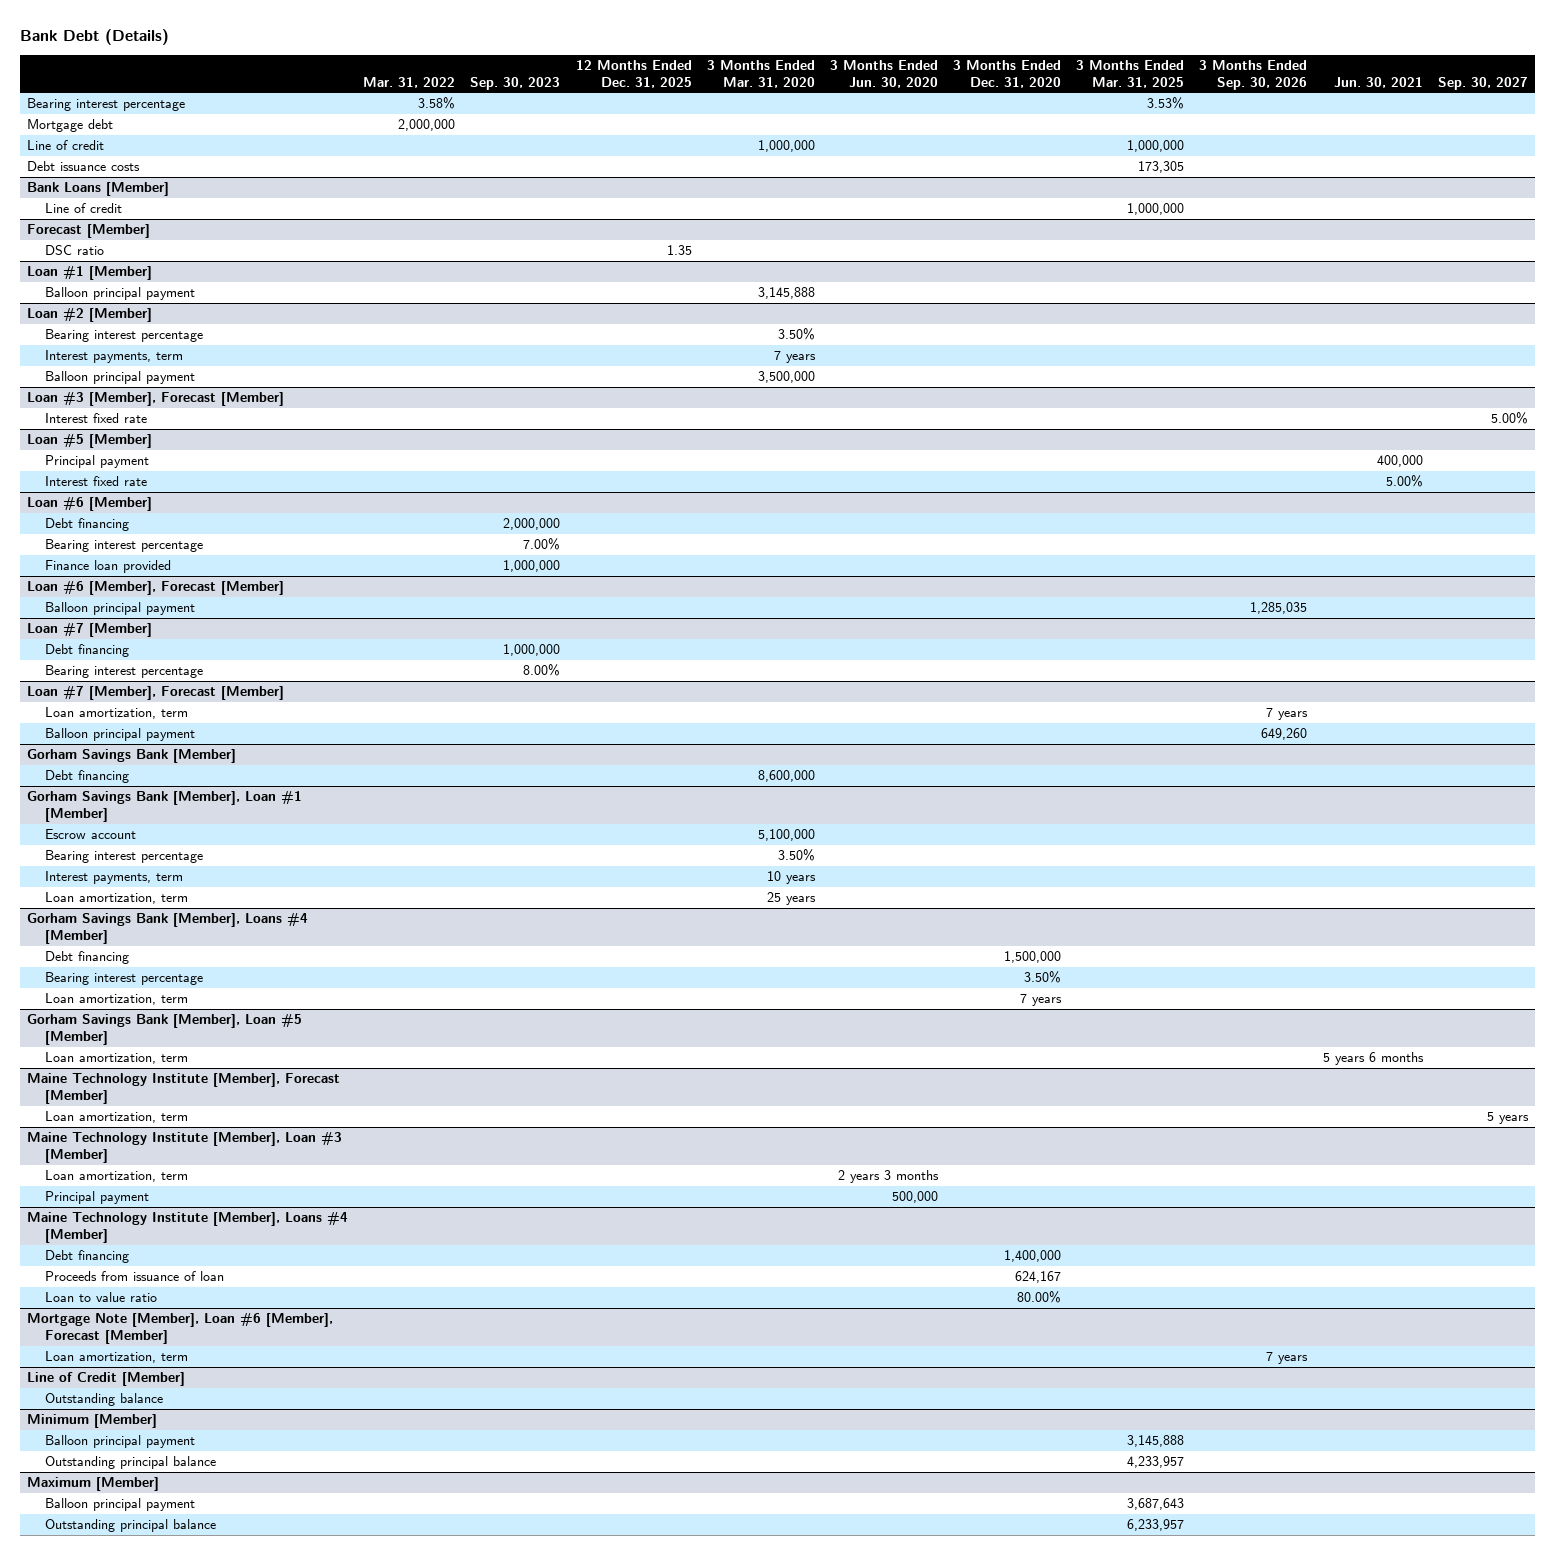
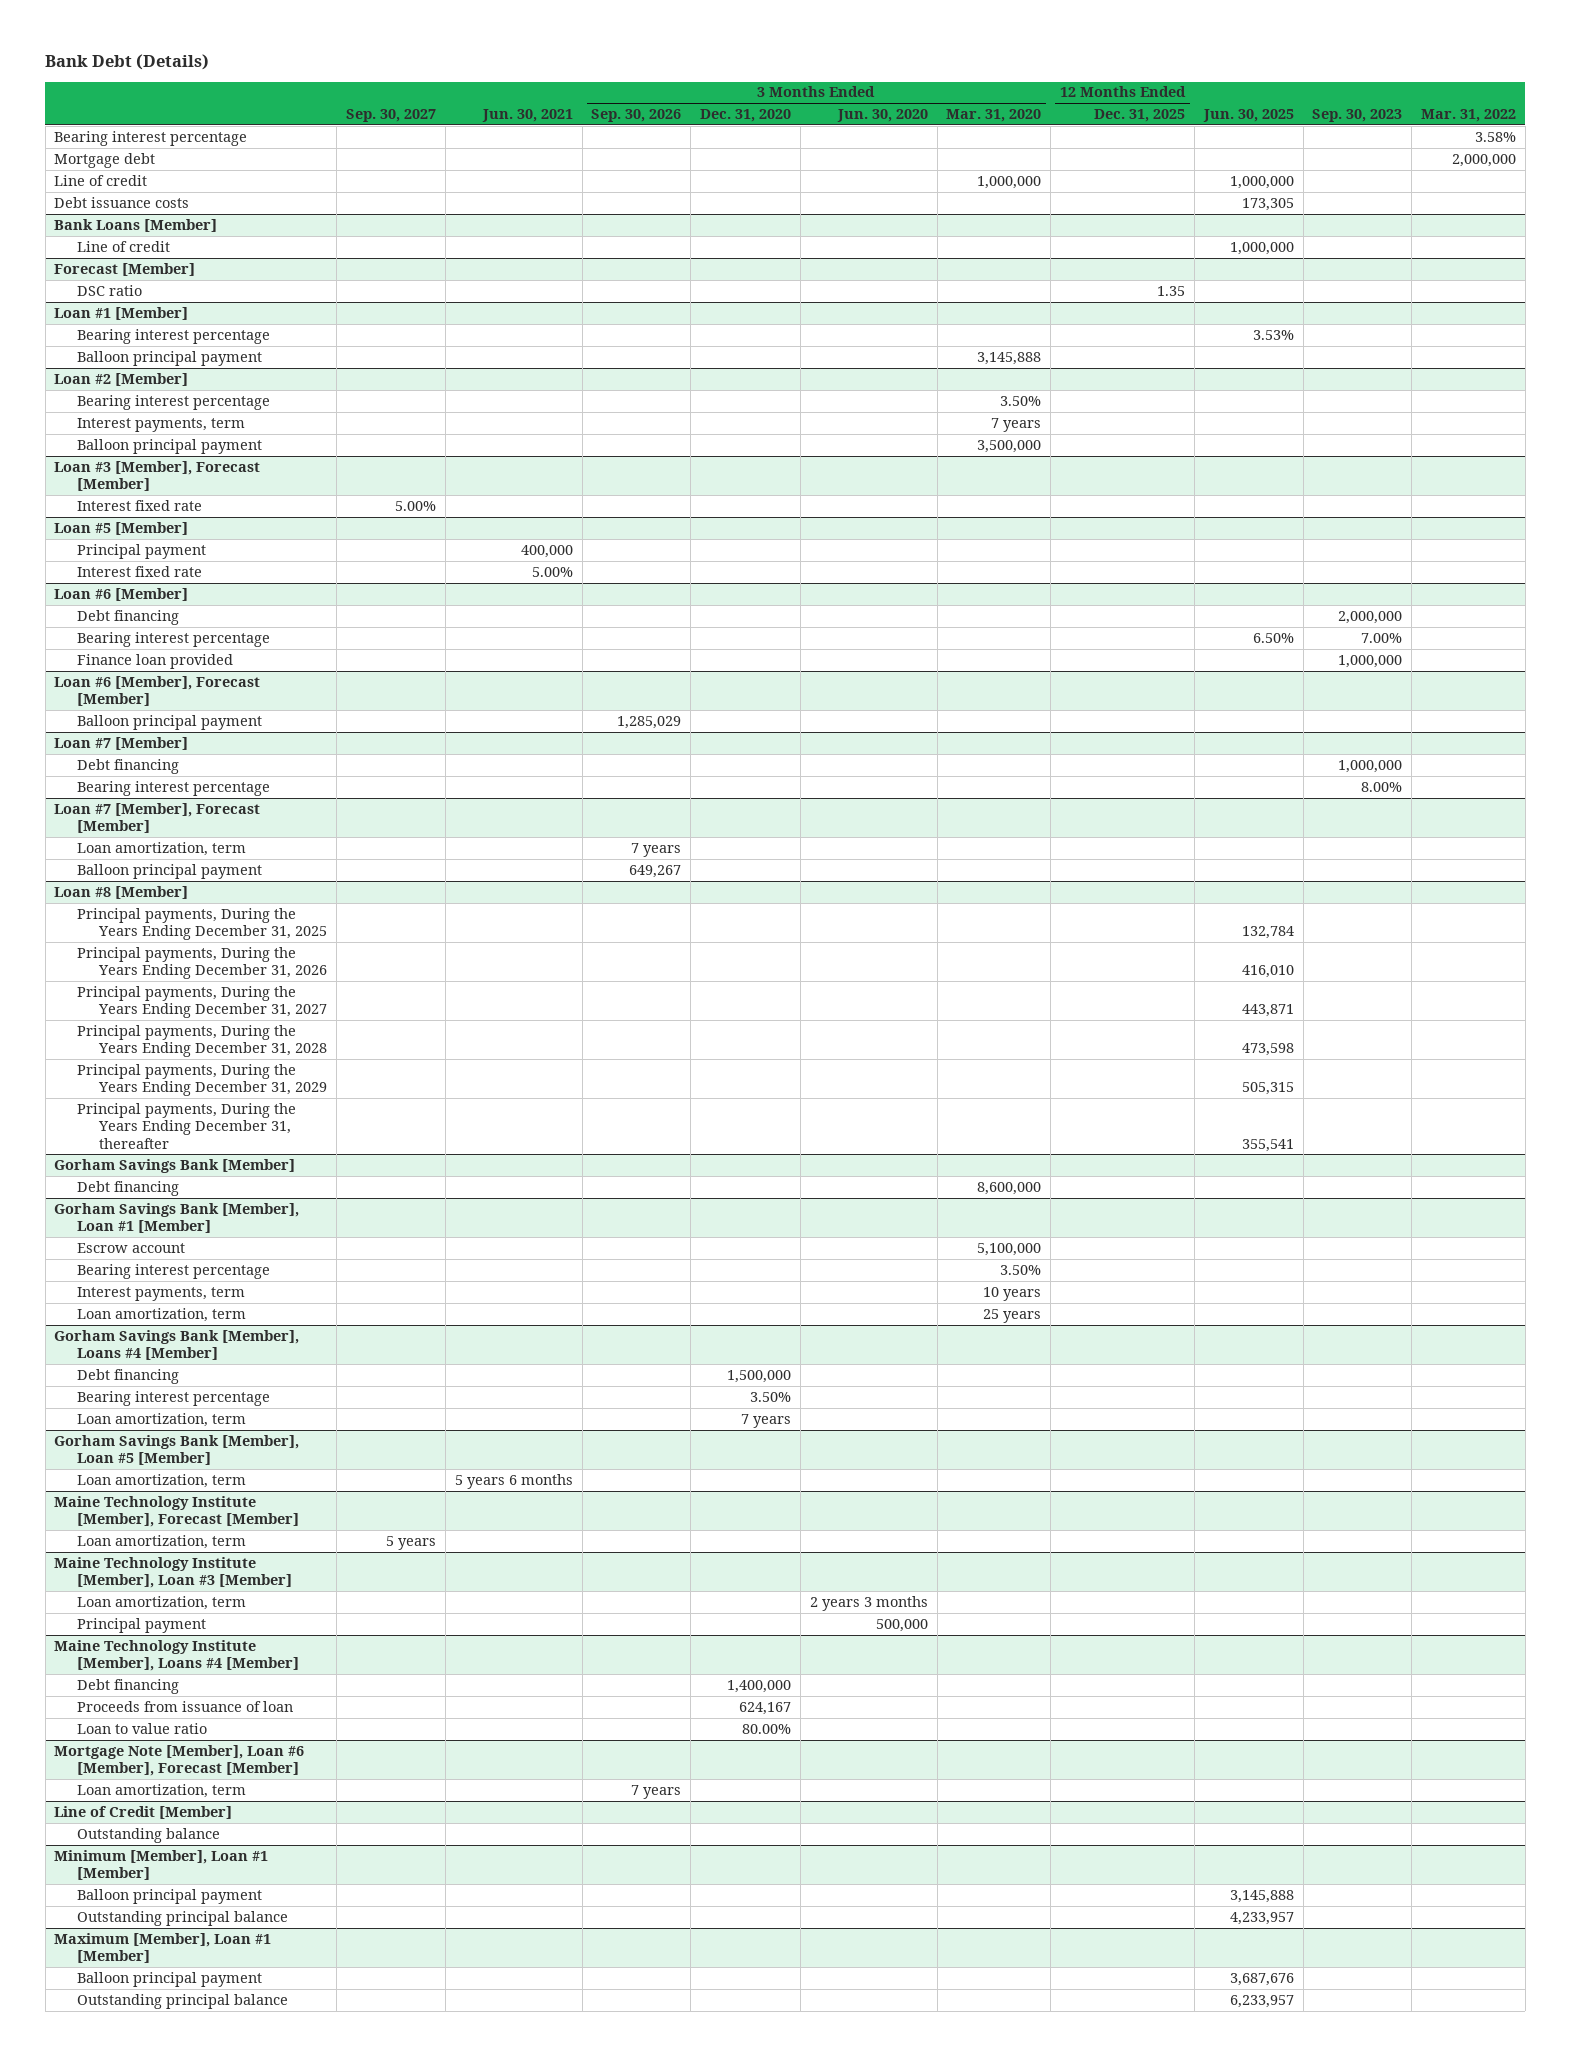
- | Mar. 31, 2022 | Sep. 30, 2023 | 12 Months Ended Dec. 31, 2025 | 3 Months Ended Mar. 31, 2020 | 3 Months Ended Jun. 30, 2020 | 3 Months Ended Dec. 31, 2020 | 3 Months Ended Mar. 31, 2025 | 3 Months Ended Sep. 30, 2026 | Jun. 30, 2021 | Sep. 30, 2027
+ | Sep. 30, 2027 | Jun. 30, 2021 | 3 Months Ended Sep. 30, 2026 | 3 Months Ended Dec. 31, 2020 | 3 Months Ended Jun. 30, 2020 | 3 Months Ended Mar. 31, 2020 | 12 Months Ended Dec. 31, 2025 | Jun. 30, 2025 | Sep. 30, 2023 | Mar. 31, 2022
@ Loan #1 [Member]
+ Bearing interest percentage | | | | | | | | 3.53% | |
@ Loan #6 [Member], Forecast [Member]
- Balloon principal payment | | | | | | | | 1,285,035 | |
+ Balloon principal payment | | | 1,285,029 | | | | | | |
@ Loan #7 [Member], Forecast [Member]
- Balloon principal payment | | | | | | | | 649,260 | |
+ Balloon principal payment | | | 649,267 | | | | | | |
+ Loan #8 [Member]
+ Principal payments, During the Years Ending December 31, 2025 | | | | | | | | 132,784 | |
+ Principal payments, During the Years Ending December 31, 2026 | | | | | | | | 416,010 | |
+ Principal payments, During the Years Ending December 31, 2027 | | | | | | | | 443,871 | |
+ Principal payments, During the Years Ending December 31, 2028 | | | | | | | | 473,598 | |
+ Principal payments, During the Years Ending December 31, 2029 | | | | | | | | 505,315 | |
+ Principal payments, During the Years Ending December 31, thereafter | | | | | | | | 355,541 | |
- Minimum [Member]
+ Minimum [Member], Loan #1 [Member]
- Maximum [Member]
+ Maximum [Member], Loan #1 [Member]

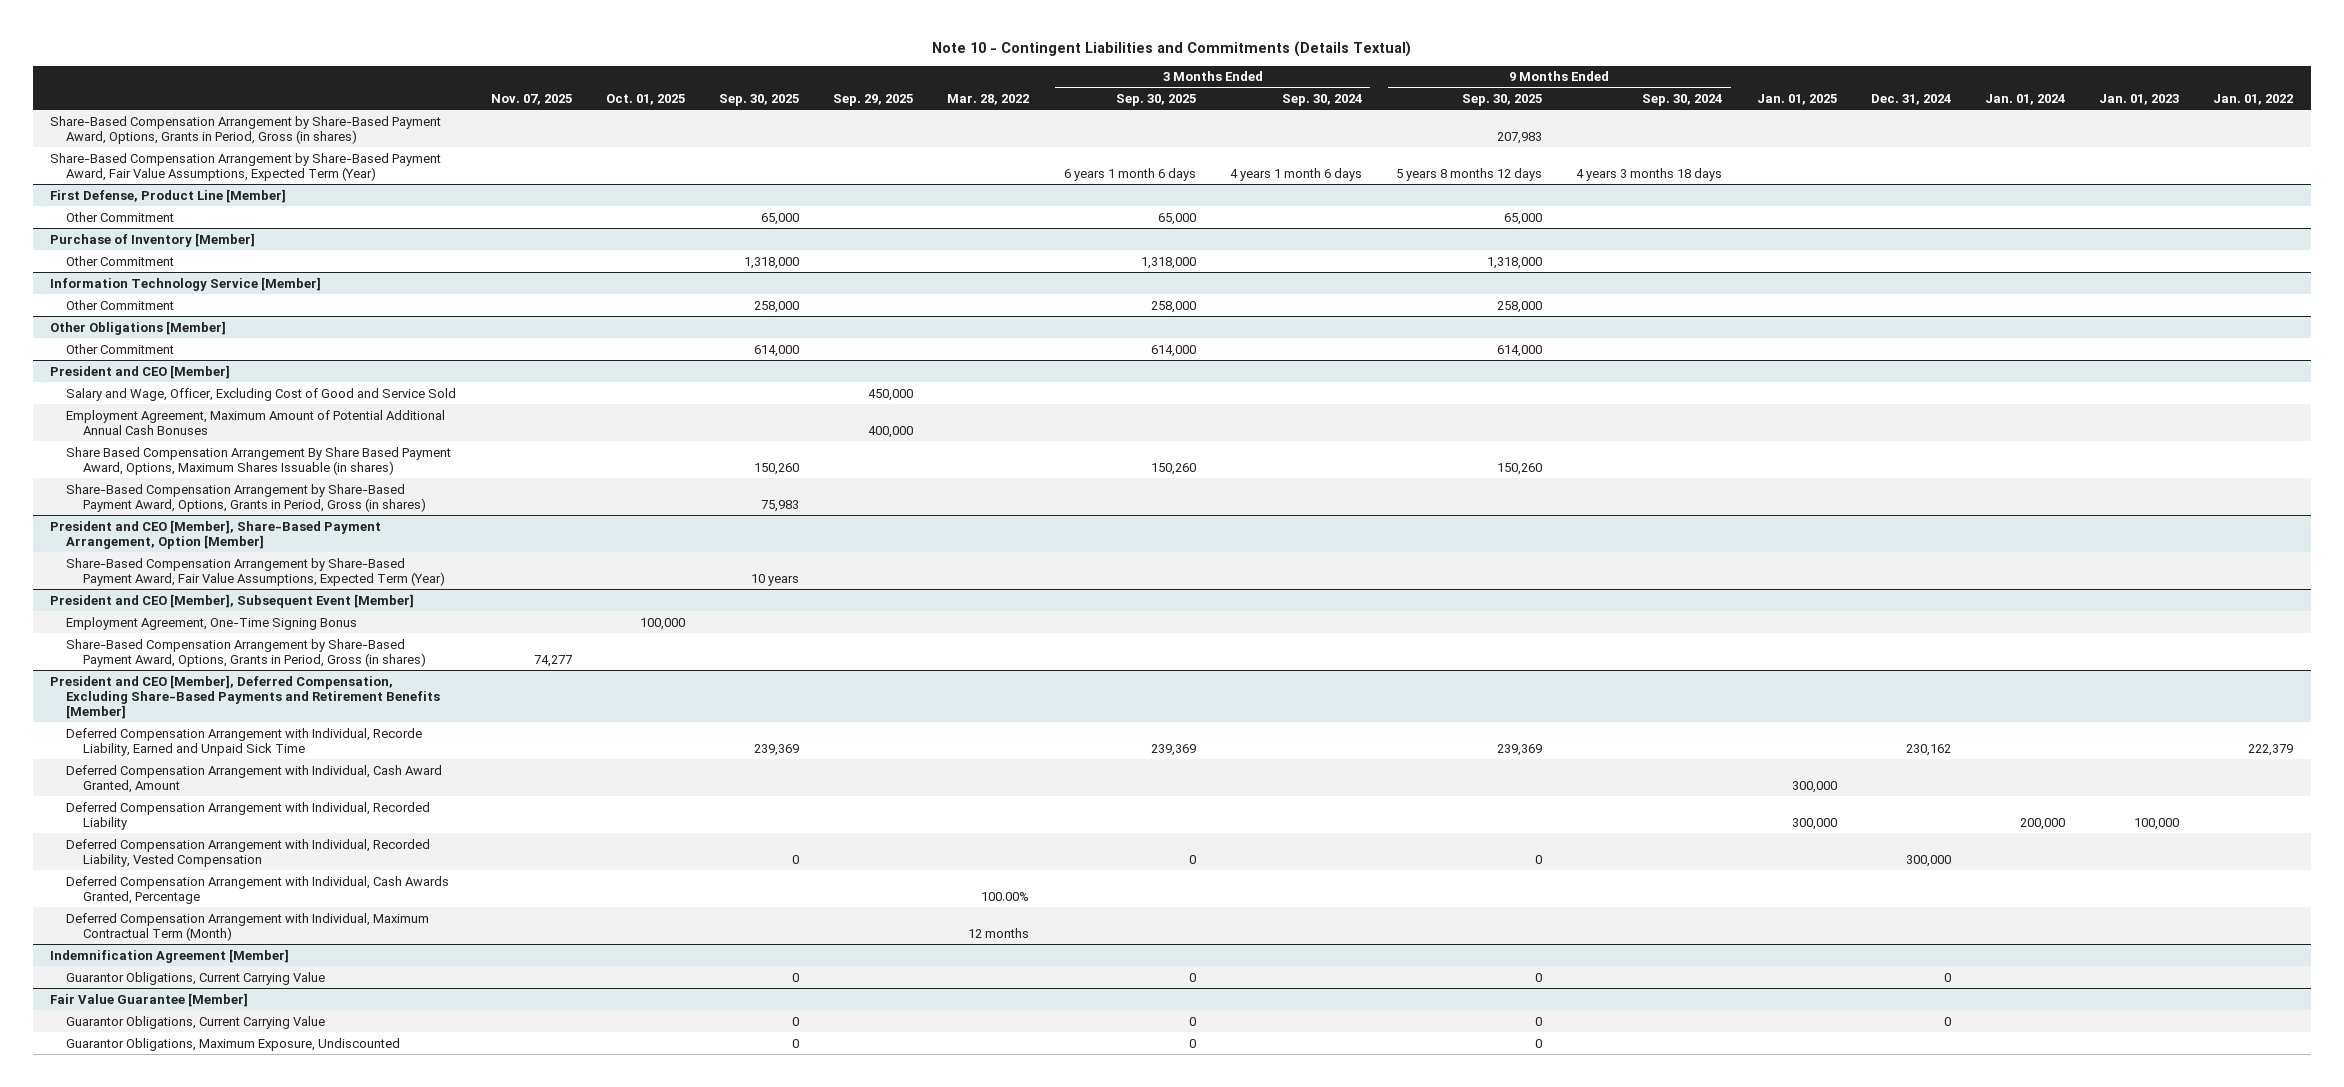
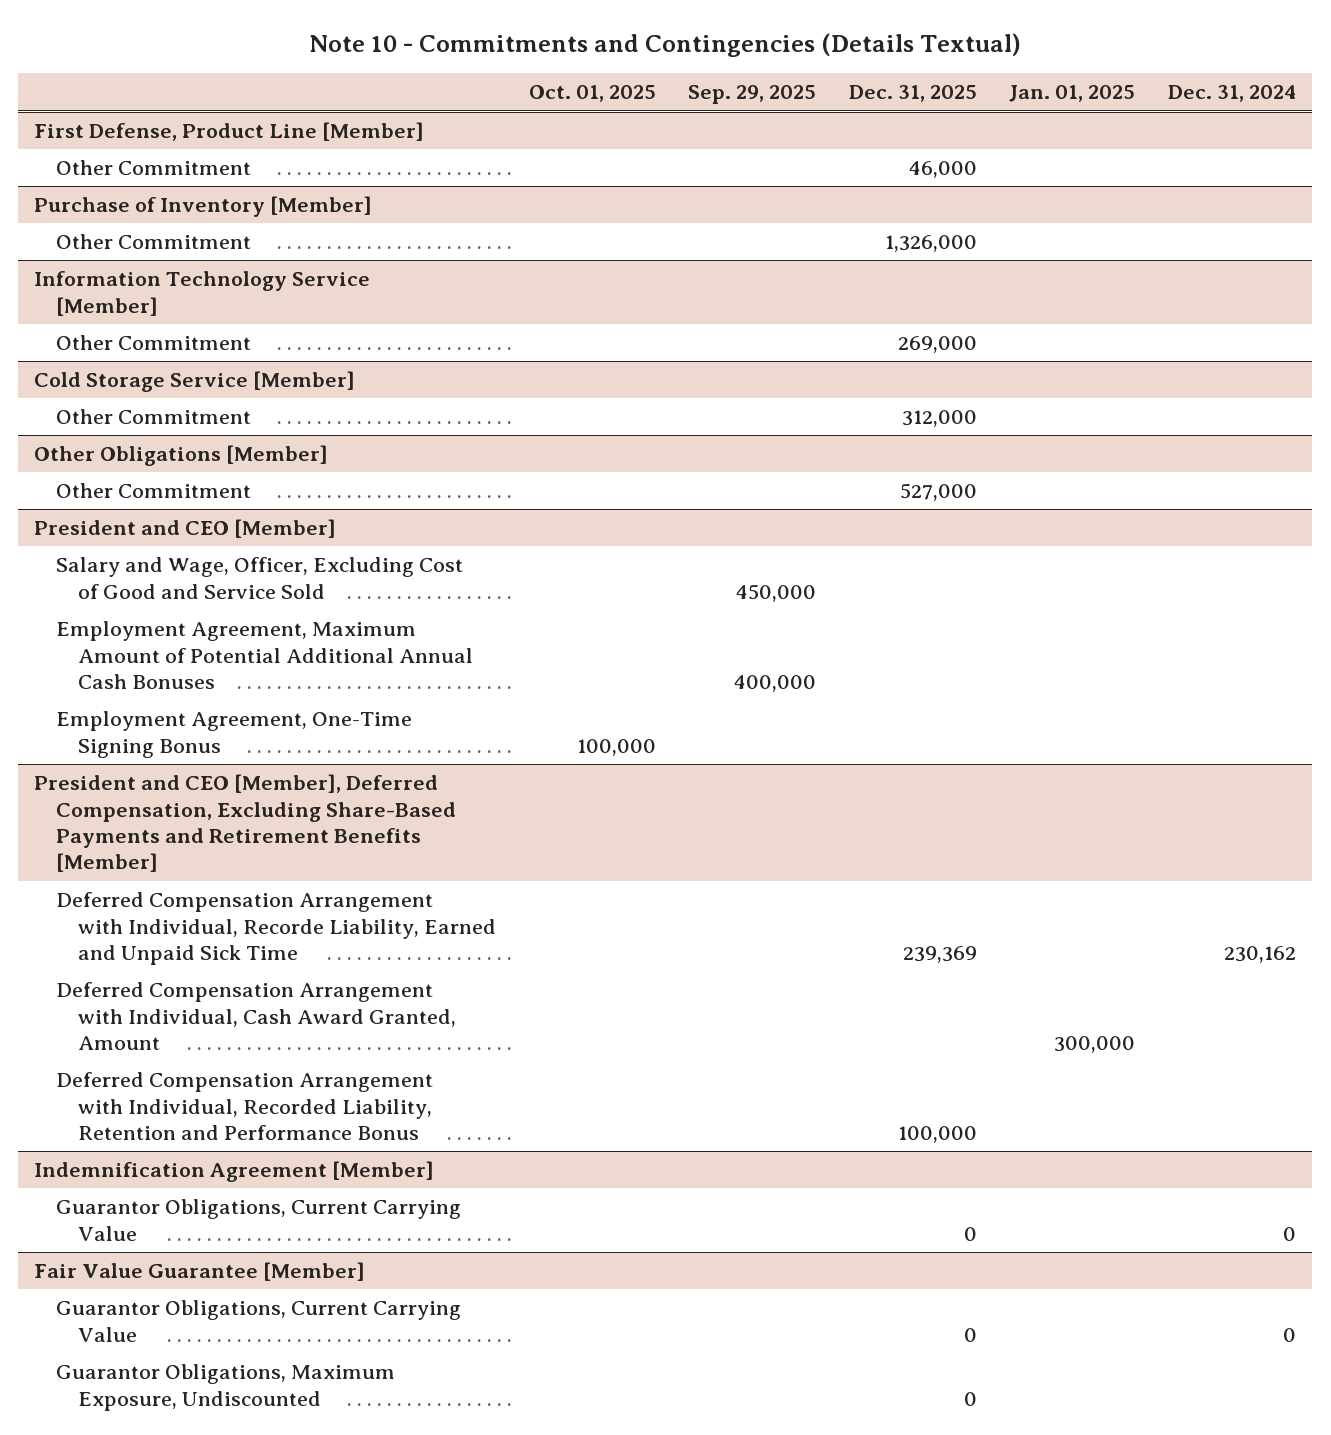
- Note 10 - Contingent Liabilities and Commitments (Details Textual)
+ Note 10 - Commitments and Contingencies (Details Textual)
- | Nov. 07, 2025 | Oct. 01, 2025 | Sep. 30, 2025 | Sep. 29, 2025 | Mar. 28, 2022 | 3 Months Ended Sep. 30, 2025 | 3 Months Ended Sep. 30, 2024 | 9 Months Ended Sep. 30, 2025 | 9 Months Ended Sep. 30, 2024 | Jan. 01, 2025 | Dec. 31, 2024 | Jan. 01, 2024 | Jan. 01, 2023 | Jan. 01, 2022
+ | Oct. 01, 2025 | Sep. 29, 2025 | Dec. 31, 2025 | Jan. 01, 2025 | Dec. 31, 2024
- Share-Based Compensation Arrangement by Share-Based Payment Award, Options, Grants in Period, Gross (in shares) | | | | | | | | 207,983 | | | | | |
- Share-Based Compensation Arrangement by Share-Based Payment Award, Fair Value Assumptions, Expected Term (Year) | | | | | | 6 years 1 month 6 days | 4 years 1 month 6 days | 5 years 8 months 12 days | 4 years 3 months 18 days | | | | |
+ Cold Storage Service [Member]
+ Other Commitment | | | 312,000 | |
@ President and CEO [Member]
- Share Based Compensation Arrangement By Share Based Payment Award, Options, Maximum Shares Issuable (in shares) | | | 150,260 | | | 150,260 | | 150,260 | | | | | |
- Share-Based Compensation Arrangement by Share-Based Payment Award, Options, Grants in Period, Gross (in shares) | | | 75,983 | | | | | | | | | | |
- President and CEO [Member], Share-Based Payment Arrangement, Option [Member]
- Share-Based Compensation Arrangement by Share-Based Payment Award, Fair Value Assumptions, Expected Term (Year) | | | 10 years | | | | | | | | | | |
- President and CEO [Member], Subsequent Event [Member]
- Employment Agreement, One-Time Signing Bonus | | 100,000 | | | | | | | | | | | |
- Share-Based Compensation Arrangement by Share-Based Payment Award, Options, Grants in Period, Gross (in shares) | 74,277 | | | | | | | | | | | | |
@ President and CEO [Member]
+ Employment Agreement, One-Time Signing Bonus | 100,000 | | | |
@ President and CEO [Member], Deferred Compensation, Excluding Share-Based Payments and Retirement Benefits [Member]
- Deferred Compensation Arrangement with Individual, Recorded Liability | | | | | | | | | | 300,000 | | 200,000 | 100,000 |
- Deferred Compensation Arrangement with Individual, Recorded Liability, Vested Compensation | | | 0 | | | 0 | | 0 | | | 300,000 | | |
- Deferred Compensation Arrangement with Individual, Cash Awards Granted, Percentage | | | | | 100.00% | | | | | | | | |
- Deferred Compensation Arrangement with Individual, Maximum Contractual Term (Month) | | | | | 12 months | | | | | | | | |
+ Deferred Compensation Arrangement with Individual, Recorded Liability, Retention and Performance Bonus | | | 100,000 | |

